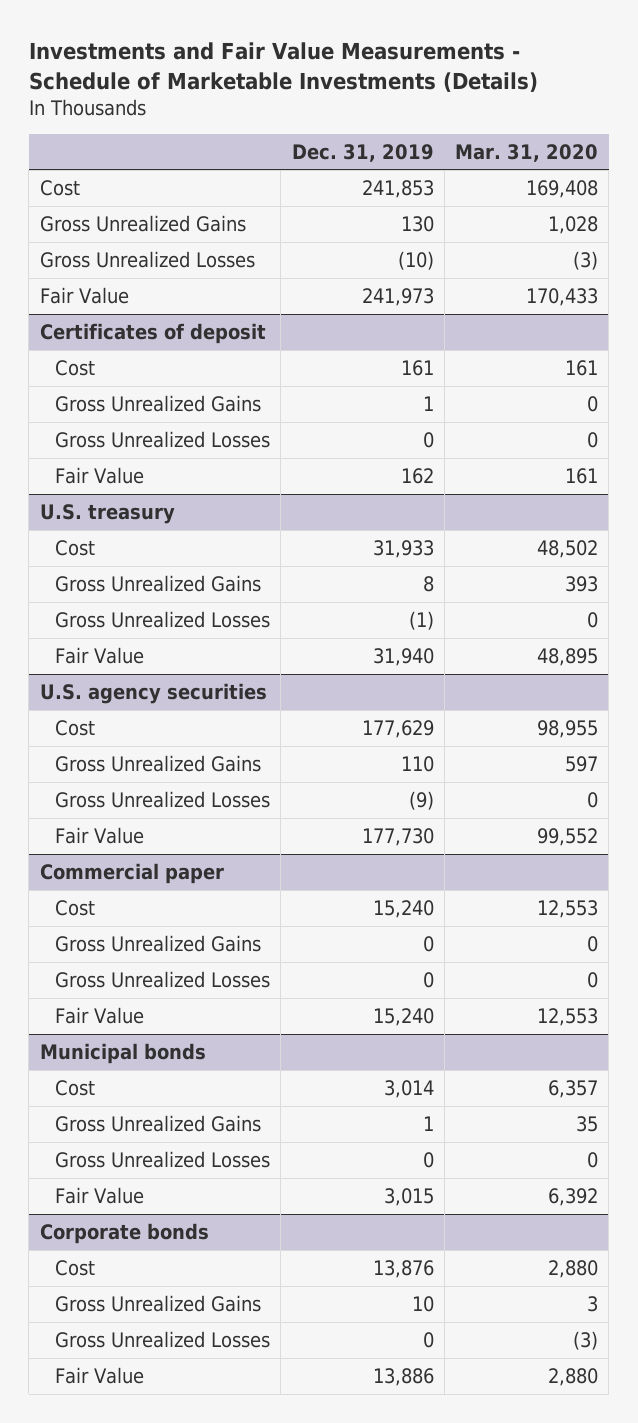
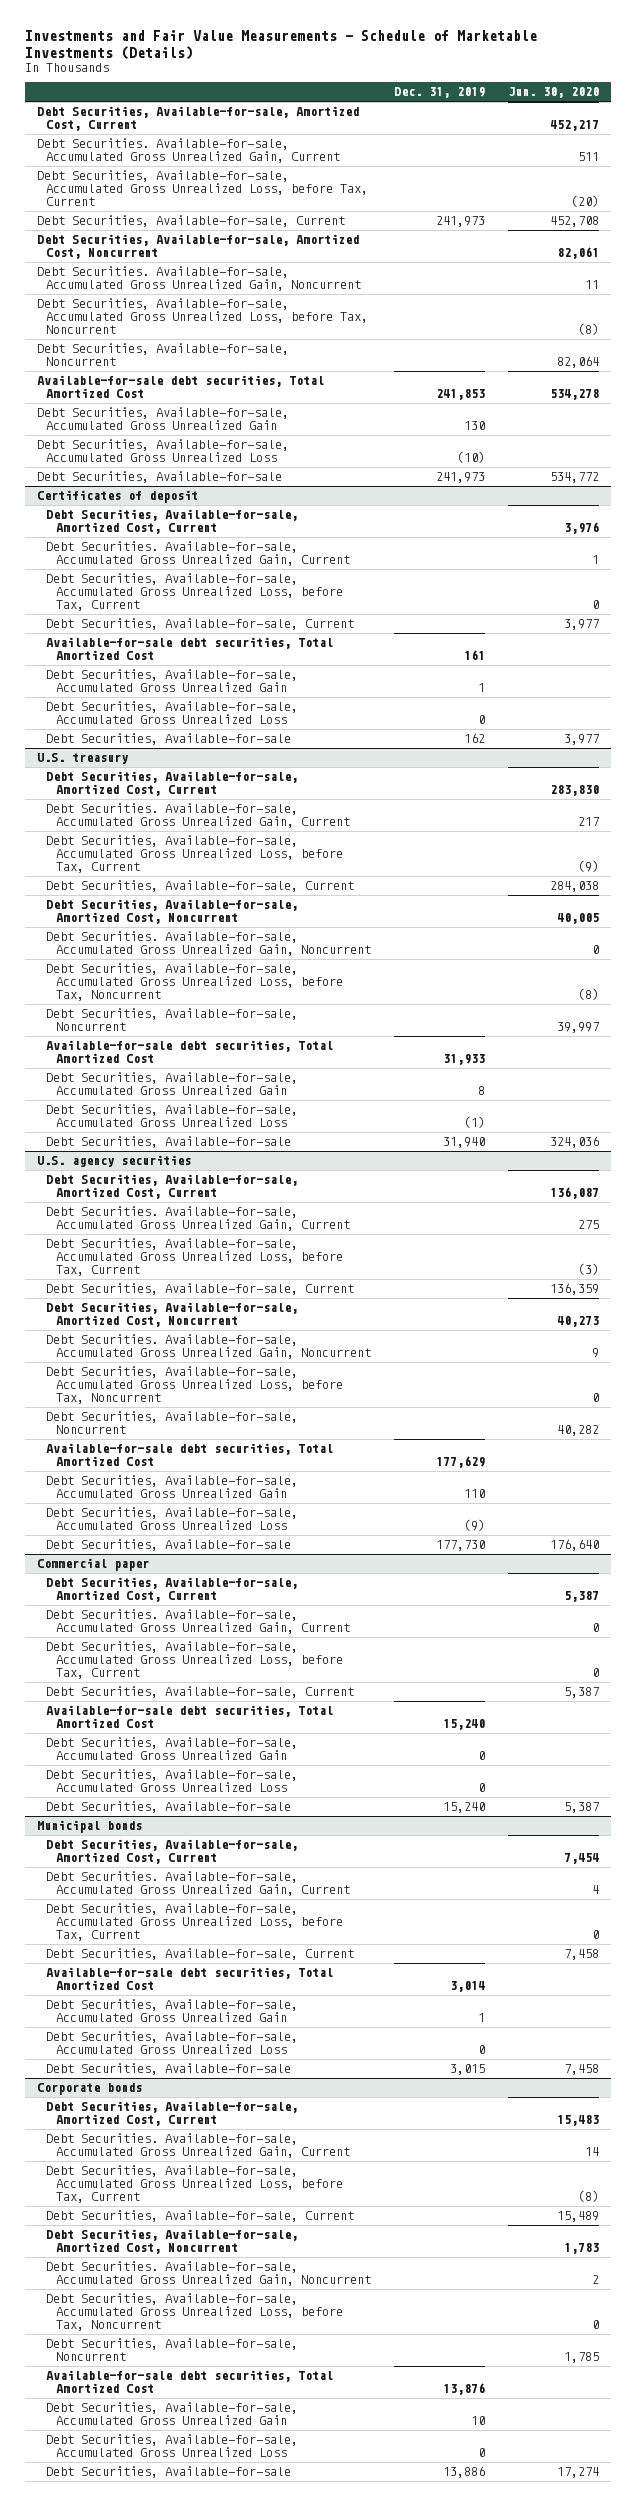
- | Dec. 31, 2019 | Mar. 31, 2020
+ | Dec. 31, 2019 | Jun. 30, 2020
- Cost | 241,853 | 169,408
- Gross Unrealized Gains | 130 | 1,028
- Gross Unrealized Losses | (10) | (3)
- Fair Value | 241,973 | 170,433
+ Debt Securities, Available-for-sale, Amortized Cost, Current | | 452,217
+ Debt Securities. Available-for-sale, Accumulated Gross Unrealized Gain, Current | | 511
+ Debt Securities, Available-for-sale, Accumulated Gross Unrealized Loss, before Tax, Current | | (20)
+ Debt Securities, Available-for-sale, Current | 241,973 | 452,708
+ Debt Securities, Available-for-sale, Amortized Cost, Noncurrent | | 82,061
+ Debt Securities. Available-for-sale, Accumulated Gross Unrealized Gain, Noncurrent | | 11
+ Debt Securities, Available-for-sale, Accumulated Gross Unrealized Loss, before Tax, Noncurrent | | (8)
+ Debt Securities, Available-for-sale, Noncurrent | | 82,064
+ Available-for-sale debt securities, Total Amortized Cost | 241,853 | 534,278
+ Debt Securities, Available-for-sale, Accumulated Gross Unrealized Gain | 130 |
+ Debt Securities, Available-for-sale, Accumulated Gross Unrealized Loss | (10) |
+ Debt Securities, Available-for-sale | 241,973 | 534,772
@ Certificates of deposit
- Cost | 161 | 161
- Gross Unrealized Gains | 1 | 0
- Gross Unrealized Losses | 0 | 0
- Fair Value | 162 | 161
+ Debt Securities, Available-for-sale, Amortized Cost, Current | | 3,976
+ Debt Securities. Available-for-sale, Accumulated Gross Unrealized Gain, Current | | 1
+ Debt Securities, Available-for-sale, Accumulated Gross Unrealized Loss, before Tax, Current | | 0
+ Debt Securities, Available-for-sale, Current | | 3,977
+ Available-for-sale debt securities, Total Amortized Cost | 161 |
+ Debt Securities, Available-for-sale, Accumulated Gross Unrealized Gain | 1 |
+ Debt Securities, Available-for-sale, Accumulated Gross Unrealized Loss | 0 |
+ Debt Securities, Available-for-sale | 162 | 3,977
@ U.S. treasury
- Cost | 31,933 | 48,502
- Gross Unrealized Gains | 8 | 393
- Gross Unrealized Losses | (1) | 0
- Fair Value | 31,940 | 48,895
+ Debt Securities, Available-for-sale, Amortized Cost, Current | | 283,830
+ Debt Securities. Available-for-sale, Accumulated Gross Unrealized Gain, Current | | 217
+ Debt Securities, Available-for-sale, Accumulated Gross Unrealized Loss, before Tax, Current | | (9)
+ Debt Securities, Available-for-sale, Current | | 284,038
+ Debt Securities, Available-for-sale, Amortized Cost, Noncurrent | | 40,005
+ Debt Securities. Available-for-sale, Accumulated Gross Unrealized Gain, Noncurrent | | 0
+ Debt Securities, Available-for-sale, Accumulated Gross Unrealized Loss, before Tax, Noncurrent | | (8)
+ Debt Securities, Available-for-sale, Noncurrent | | 39,997
+ Available-for-sale debt securities, Total Amortized Cost | 31,933 |
+ Debt Securities, Available-for-sale, Accumulated Gross Unrealized Gain | 8 |
+ Debt Securities, Available-for-sale, Accumulated Gross Unrealized Loss | (1) |
+ Debt Securities, Available-for-sale | 31,940 | 324,036
@ U.S. agency securities
- Cost | 177,629 | 98,955
- Gross Unrealized Gains | 110 | 597
- Gross Unrealized Losses | (9) | 0
- Fair Value | 177,730 | 99,552
+ Debt Securities, Available-for-sale, Amortized Cost, Current | | 136,087
+ Debt Securities. Available-for-sale, Accumulated Gross Unrealized Gain, Current | | 275
+ Debt Securities, Available-for-sale, Accumulated Gross Unrealized Loss, before Tax, Current | | (3)
+ Debt Securities, Available-for-sale, Current | | 136,359
+ Debt Securities, Available-for-sale, Amortized Cost, Noncurrent | | 40,273
+ Debt Securities. Available-for-sale, Accumulated Gross Unrealized Gain, Noncurrent | | 9
+ Debt Securities, Available-for-sale, Accumulated Gross Unrealized Loss, before Tax, Noncurrent | | 0
+ Debt Securities, Available-for-sale, Noncurrent | | 40,282
+ Available-for-sale debt securities, Total Amortized Cost | 177,629 |
+ Debt Securities, Available-for-sale, Accumulated Gross Unrealized Gain | 110 |
+ Debt Securities, Available-for-sale, Accumulated Gross Unrealized Loss | (9) |
+ Debt Securities, Available-for-sale | 177,730 | 176,640
@ Commercial paper
- Cost | 15,240 | 12,553
- Gross Unrealized Gains | 0 | 0
- Gross Unrealized Losses | 0 | 0
- Fair Value | 15,240 | 12,553
+ Debt Securities, Available-for-sale, Amortized Cost, Current | | 5,387
+ Debt Securities. Available-for-sale, Accumulated Gross Unrealized Gain, Current | | 0
+ Debt Securities, Available-for-sale, Accumulated Gross Unrealized Loss, before Tax, Current | | 0
+ Debt Securities, Available-for-sale, Current | | 5,387
+ Available-for-sale debt securities, Total Amortized Cost | 15,240 |
+ Debt Securities, Available-for-sale, Accumulated Gross Unrealized Gain | 0 |
+ Debt Securities, Available-for-sale, Accumulated Gross Unrealized Loss | 0 |
+ Debt Securities, Available-for-sale | 15,240 | 5,387
@ Municipal bonds
- Cost | 3,014 | 6,357
- Gross Unrealized Gains | 1 | 35
- Gross Unrealized Losses | 0 | 0
- Fair Value | 3,015 | 6,392
+ Debt Securities, Available-for-sale, Amortized Cost, Current | | 7,454
+ Debt Securities. Available-for-sale, Accumulated Gross Unrealized Gain, Current | | 4
+ Debt Securities, Available-for-sale, Accumulated Gross Unrealized Loss, before Tax, Current | | 0
+ Debt Securities, Available-for-sale, Current | | 7,458
+ Available-for-sale debt securities, Total Amortized Cost | 3,014 |
+ Debt Securities, Available-for-sale, Accumulated Gross Unrealized Gain | 1 |
+ Debt Securities, Available-for-sale, Accumulated Gross Unrealized Loss | 0 |
+ Debt Securities, Available-for-sale | 3,015 | 7,458
@ Corporate bonds
- Cost | 13,876 | 2,880
- Gross Unrealized Gains | 10 | 3
- Gross Unrealized Losses | 0 | (3)
- Fair Value | 13,886 | 2,880
+ Debt Securities, Available-for-sale, Amortized Cost, Current | | 15,483
+ Debt Securities. Available-for-sale, Accumulated Gross Unrealized Gain, Current | | 14
+ Debt Securities, Available-for-sale, Accumulated Gross Unrealized Loss, before Tax, Current | | (8)
+ Debt Securities, Available-for-sale, Current | | 15,489
+ Debt Securities, Available-for-sale, Amortized Cost, Noncurrent | | 1,783
+ Debt Securities. Available-for-sale, Accumulated Gross Unrealized Gain, Noncurrent | | 2
+ Debt Securities, Available-for-sale, Accumulated Gross Unrealized Loss, before Tax, Noncurrent | | 0
+ Debt Securities, Available-for-sale, Noncurrent | | 1,785
+ Available-for-sale debt securities, Total Amortized Cost | 13,876 |
+ Debt Securities, Available-for-sale, Accumulated Gross Unrealized Gain | 10 |
+ Debt Securities, Available-for-sale, Accumulated Gross Unrealized Loss | 0 |
+ Debt Securities, Available-for-sale | 13,886 | 17,274

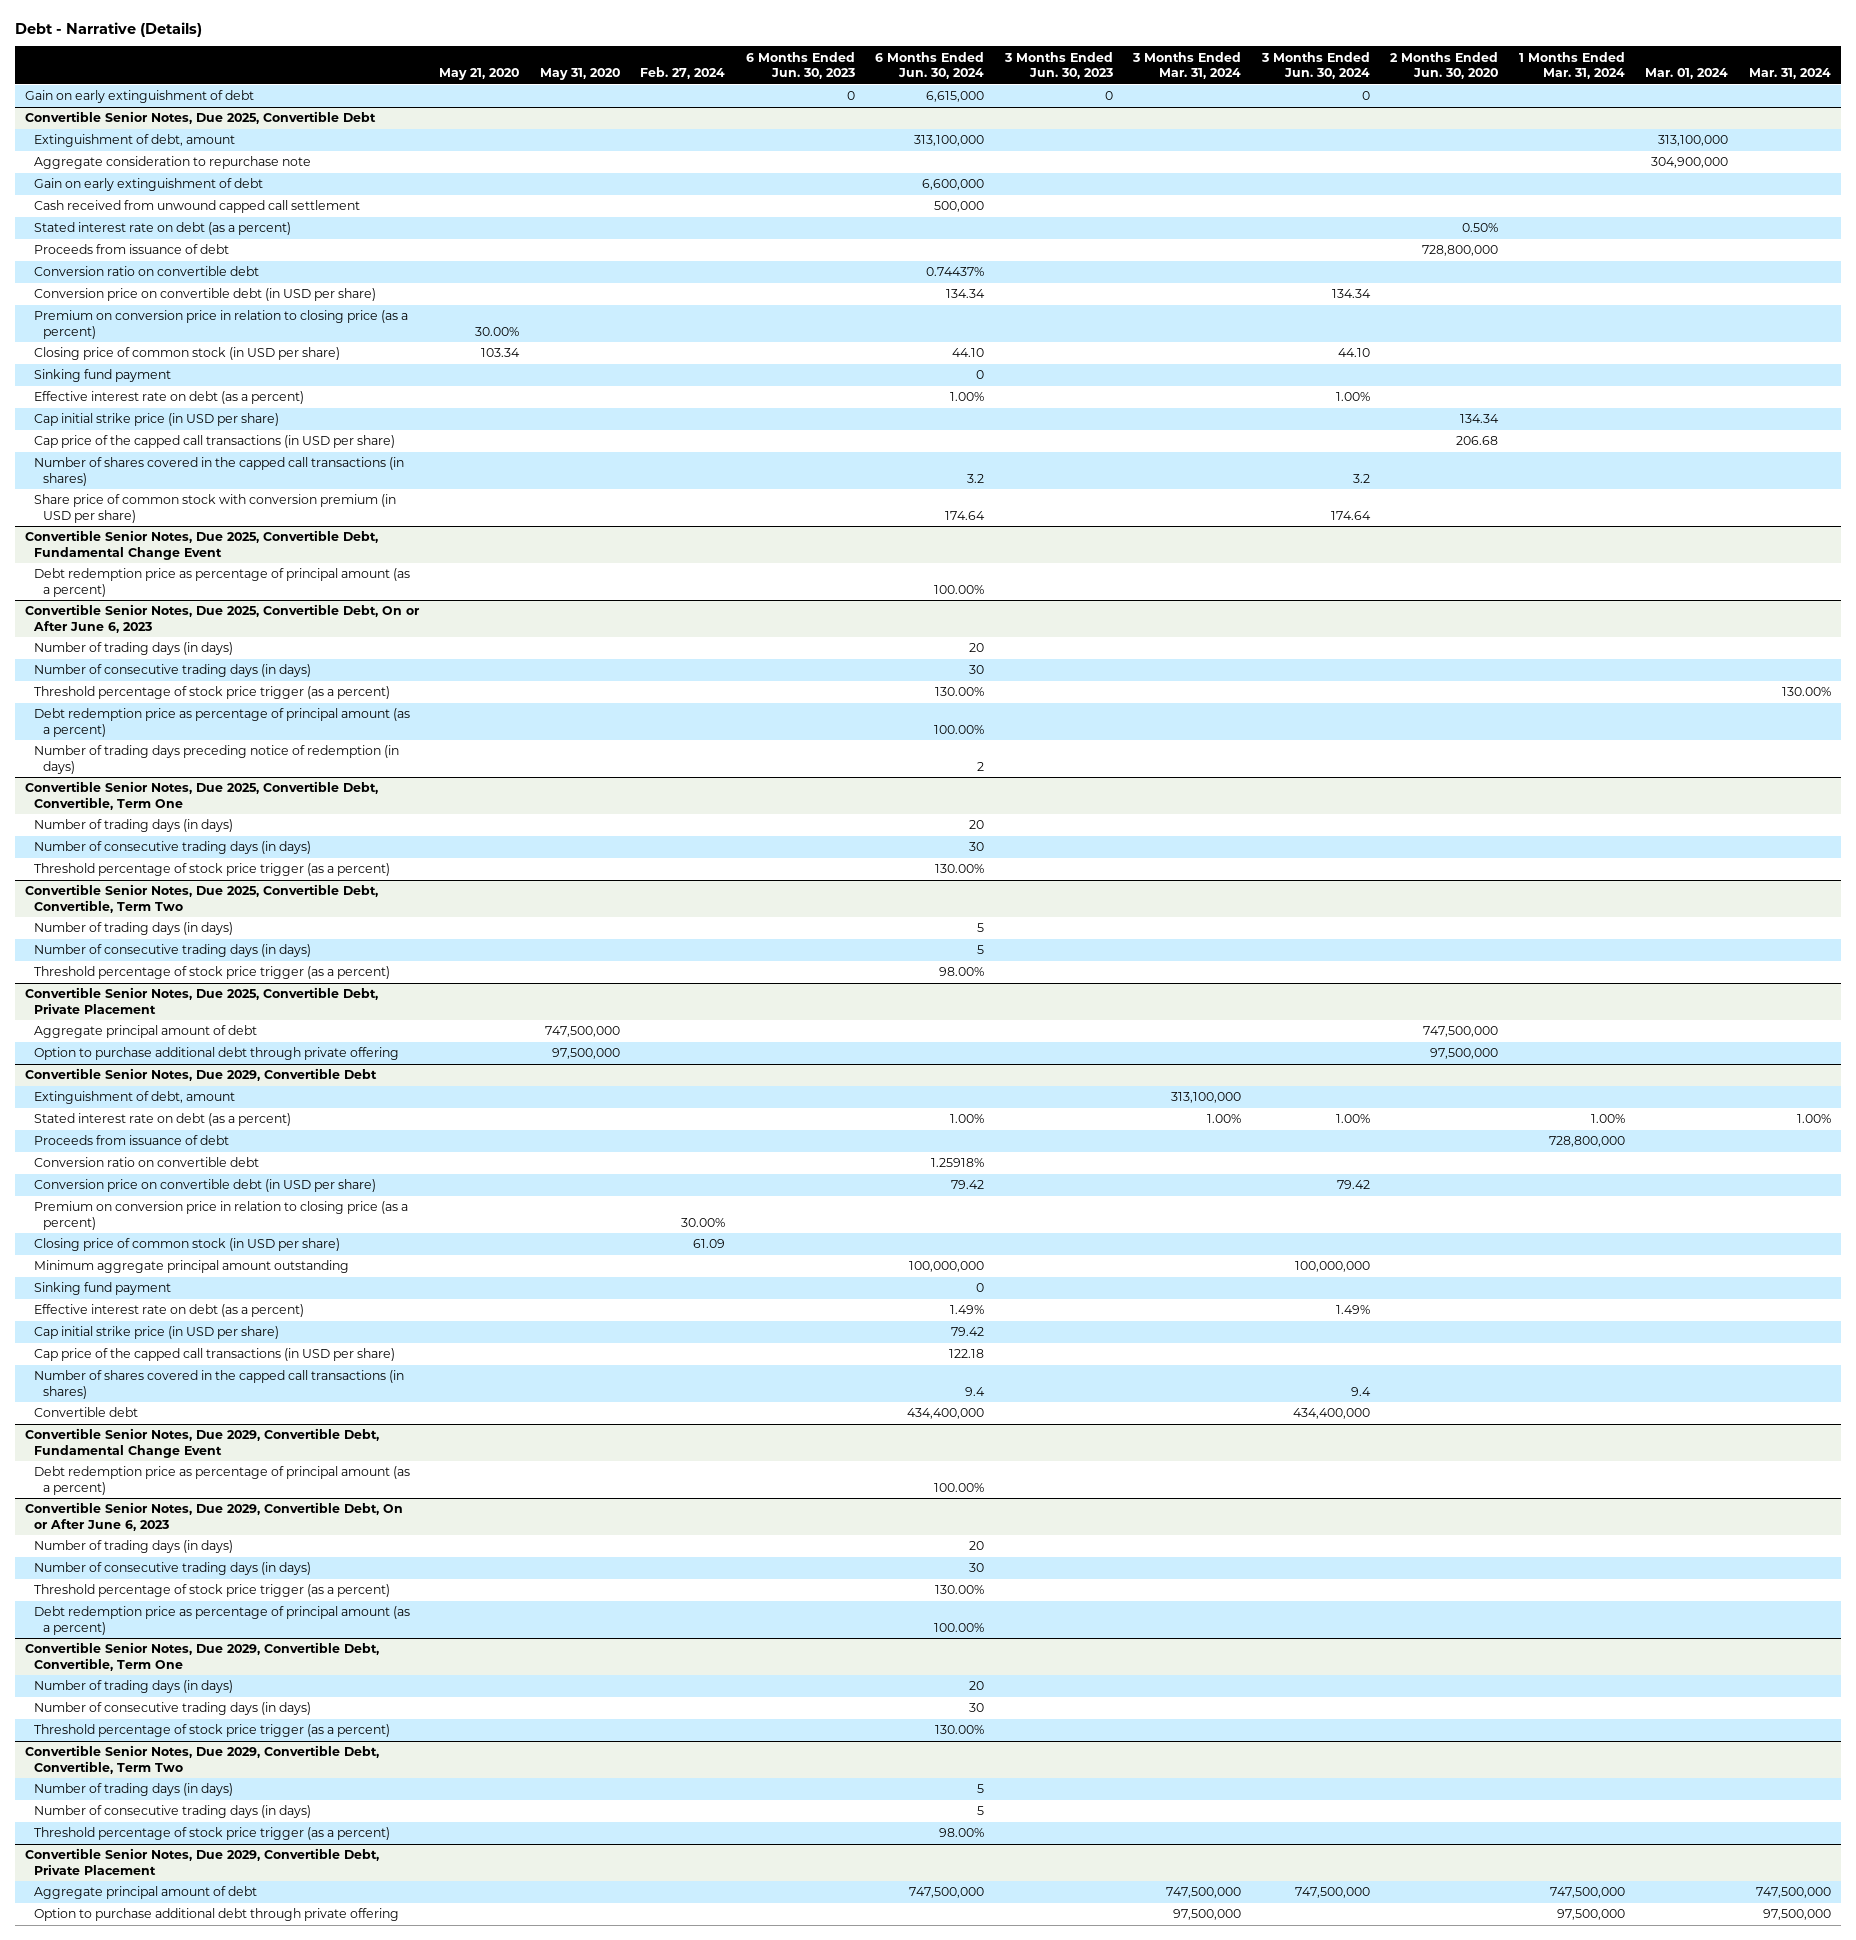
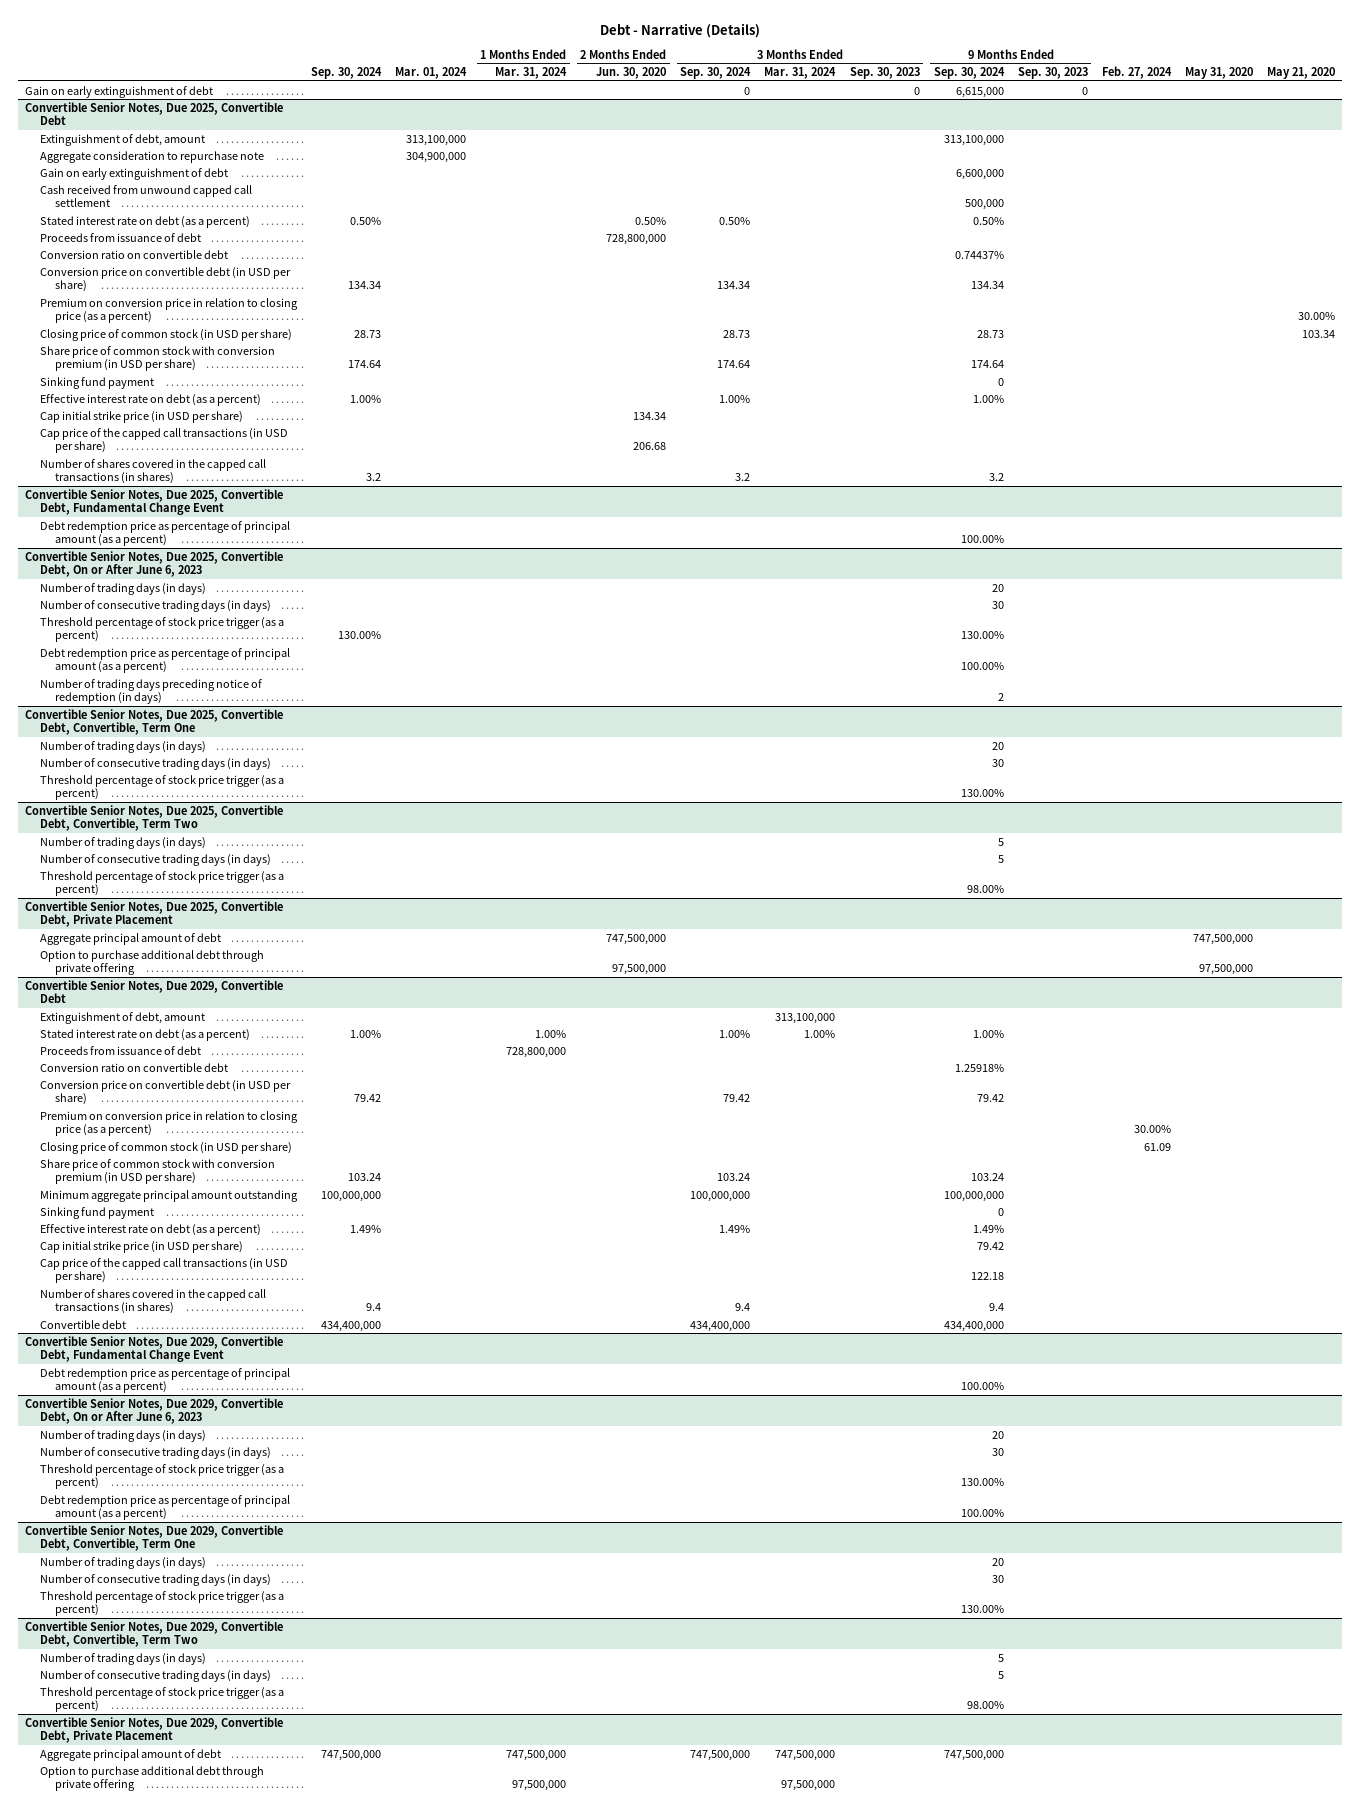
- | May 21, 2020 | May 31, 2020 | Feb. 27, 2024 | 6 Months Ended Jun. 30, 2023 | 6 Months Ended Jun. 30, 2024 | 3 Months Ended Jun. 30, 2023 | 3 Months Ended Mar. 31, 2024 | 3 Months Ended Jun. 30, 2024 | 2 Months Ended Jun. 30, 2020 | 1 Months Ended Mar. 31, 2024 | Mar. 01, 2024 | Mar. 31, 2024
+ | Sep. 30, 2024 | Mar. 01, 2024 | 1 Months Ended Mar. 31, 2024 | 2 Months Ended Jun. 30, 2020 | 3 Months Ended Sep. 30, 2024 | 3 Months Ended Mar. 31, 2024 | 3 Months Ended Sep. 30, 2023 | 9 Months Ended Sep. 30, 2024 | 9 Months Ended Sep. 30, 2023 | Feb. 27, 2024 | May 31, 2020 | May 21, 2020
@ Convertible Senior Notes, Due 2025, Convertible Debt
moved up: Share price of common stock with conversion premium (in USD per share) | 174.64 | | | | 174.64 | | | 174.64 | | | |
@ Convertible Senior Notes, Due 2029, Convertible Debt
+ Share price of common stock with conversion premium (in USD per share) | 103.24 | | | | 103.24 | | | 103.24 | | | |

